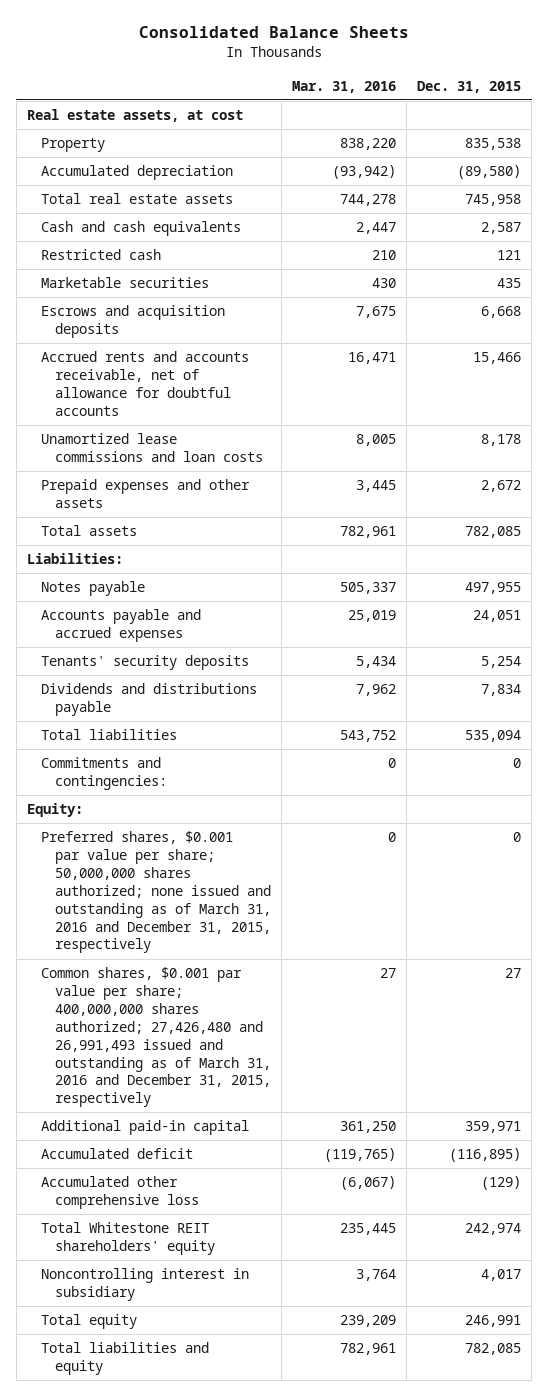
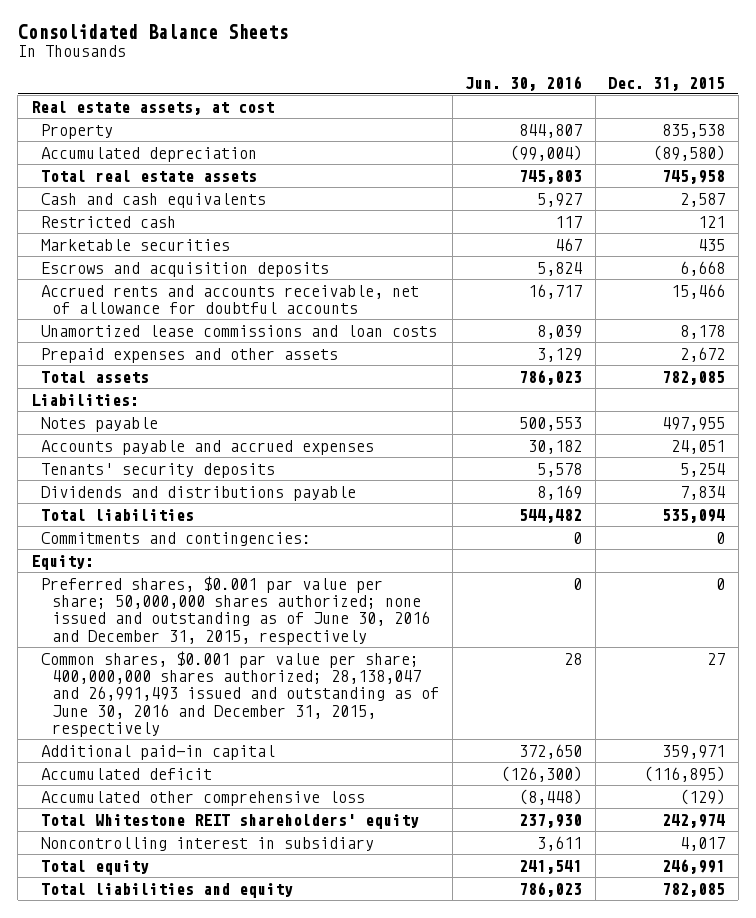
- | Mar. 31, 2016 | Dec. 31, 2015
+ | Jun. 30, 2016 | Dec. 31, 2015
- Preferred shares, $0.001 par value per share; 50,000,000 shares authorized; none issued and outstanding as of March 31, 2016 and December 31, 2015, respectively | 0 | 0
- Common shares, $0.001 par value per share; 400,000,000 shares authorized; 27,426,480 and 26,991,493 issued and outstanding as of March 31, 2016 and December 31, 2015, respectively | 27 | 27
+ Preferred shares, $0.001 par value per share; 50,000,000 shares authorized; none issued and outstanding as of June 30, 2016 and December 31, 2015, respectively | 0 | 0
+ Common shares, $0.001 par value per share; 400,000,000 shares authorized; 28,138,047 and 26,991,493 issued and outstanding as of June 30, 2016 and December 31, 2015, respectively | 28 | 27

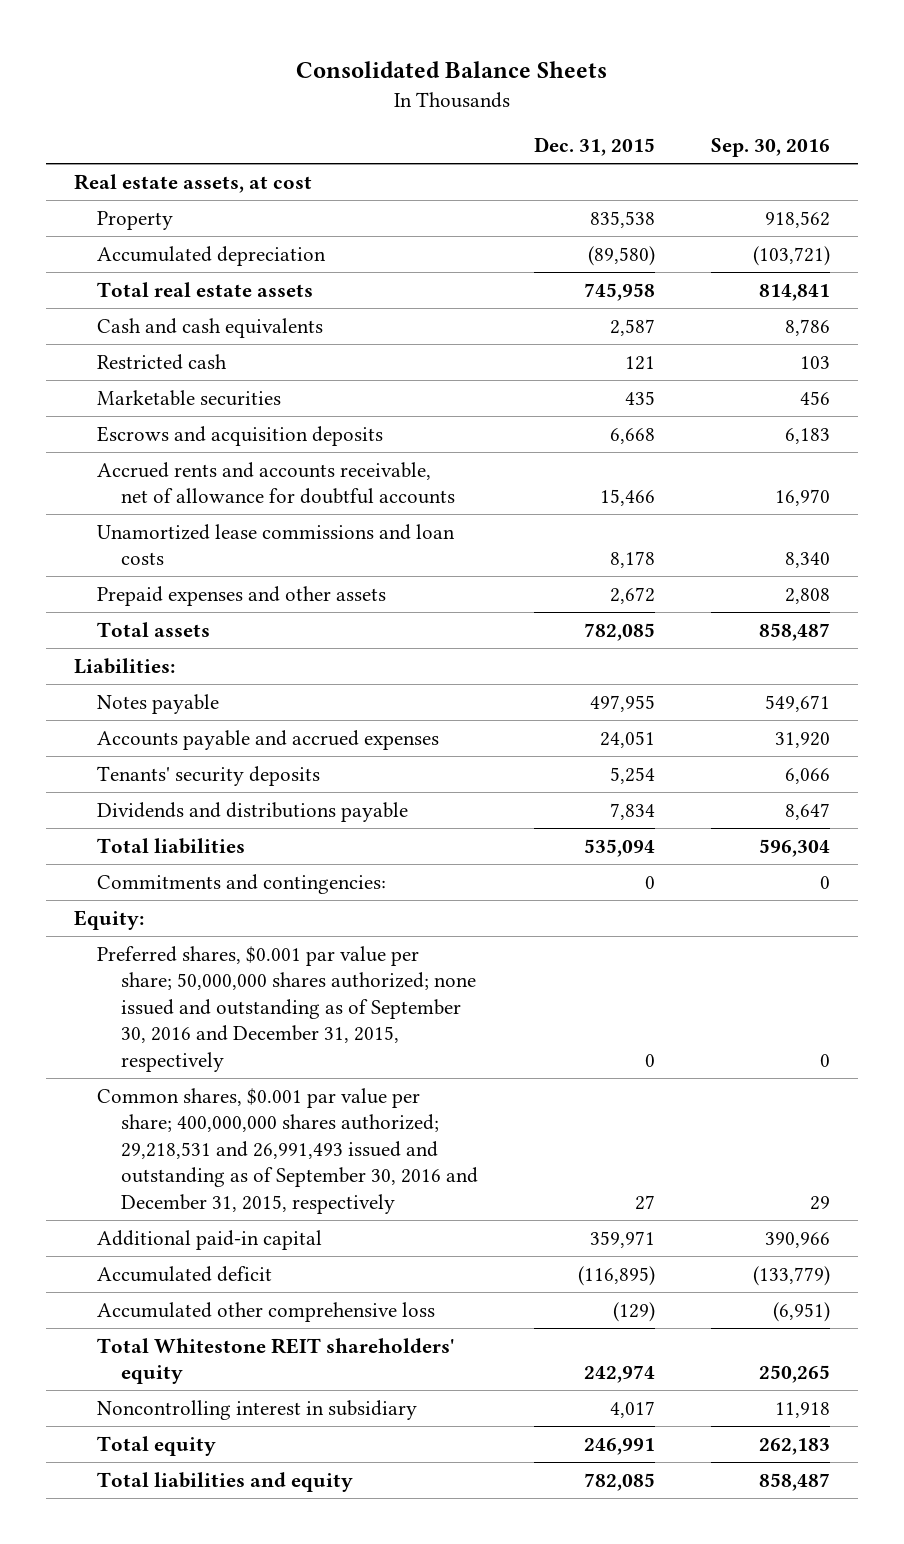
- | Jun. 30, 2016 | Dec. 31, 2015
+ | Dec. 31, 2015 | Sep. 30, 2016
- Preferred shares, $0.001 par value per share; 50,000,000 shares authorized; none issued and outstanding as of June 30, 2016 and December 31, 2015, respectively | 0 | 0
- Common shares, $0.001 par value per share; 400,000,000 shares authorized; 28,138,047 and 26,991,493 issued and outstanding as of June 30, 2016 and December 31, 2015, respectively | 28 | 27
+ Preferred shares, $0.001 par value per share; 50,000,000 shares authorized; none issued and outstanding as of September 30, 2016 and December 31, 2015, respectively | 0 | 0
+ Common shares, $0.001 par value per share; 400,000,000 shares authorized; 29,218,531 and 26,991,493 issued and outstanding as of September 30, 2016 and December 31, 2015, respectively | 27 | 29

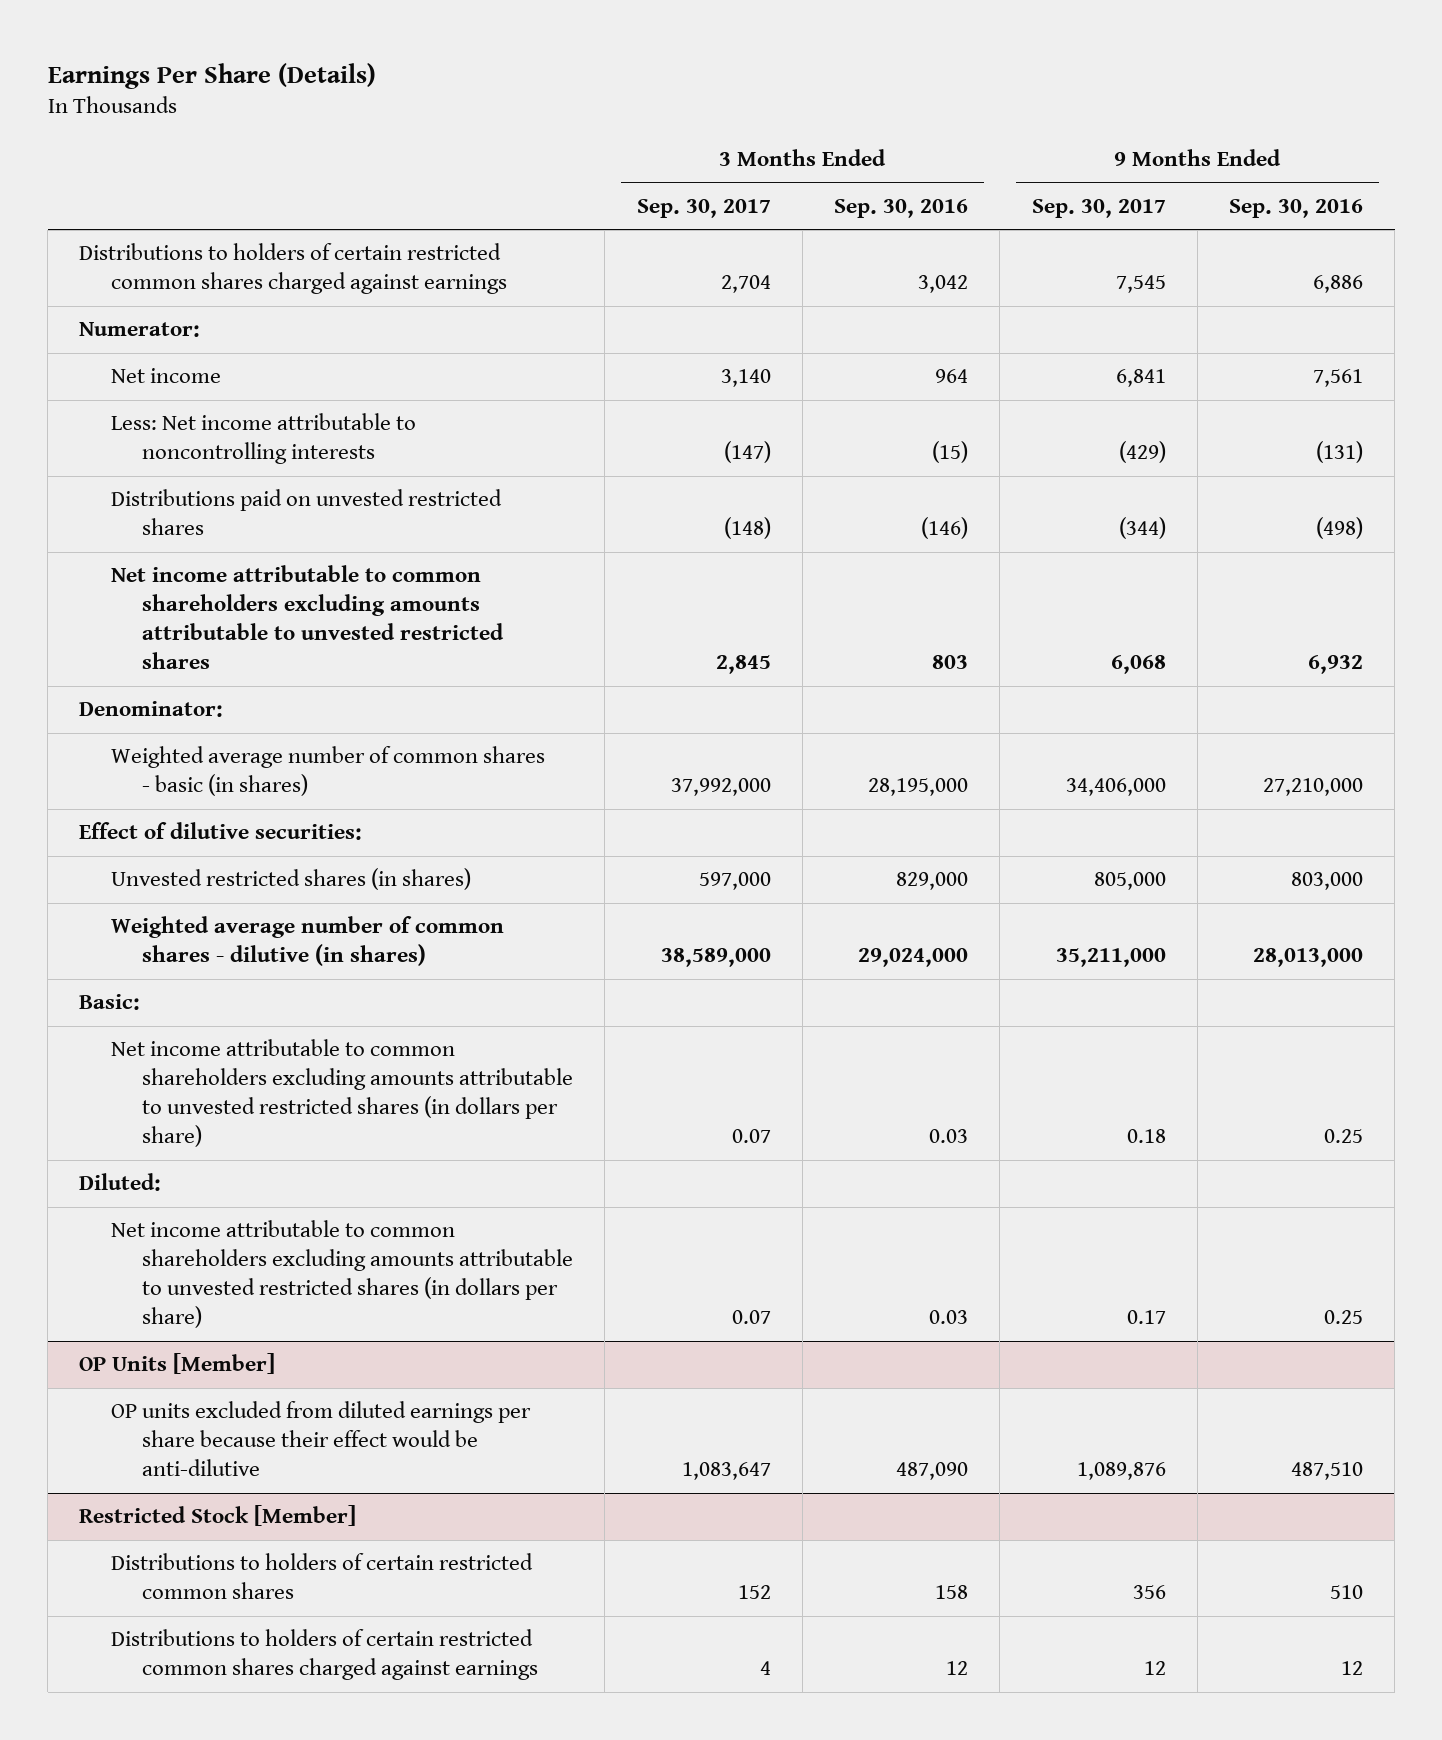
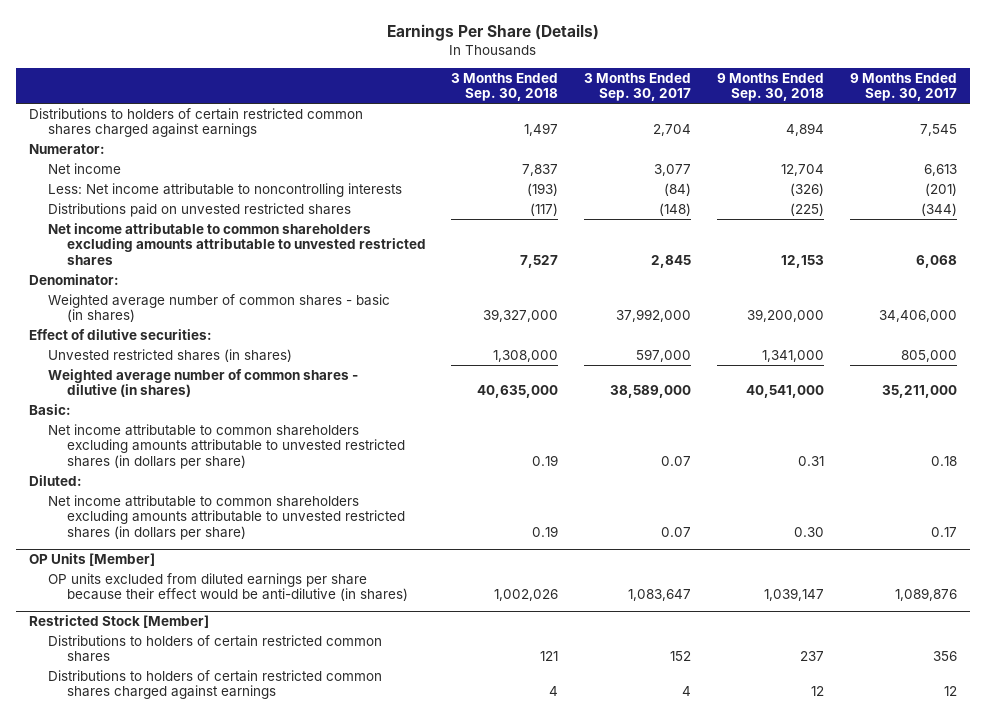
- | 3 Months Ended Sep. 30, 2017 | 3 Months Ended Sep. 30, 2016 | 9 Months Ended Sep. 30, 2017 | 9 Months Ended Sep. 30, 2016
+ | 3 Months Ended Sep. 30, 2018 | 3 Months Ended Sep. 30, 2017 | 9 Months Ended Sep. 30, 2018 | 9 Months Ended Sep. 30, 2017
- Net income | 3,140 | 964 | 6,841 | 7,561
- Less: Net income attributable to noncontrolling interests | (147) | (15) | (429) | (131)
+ Net income | 7,837 | 3,077 | 12,704 | 6,613
+ Less: Net income attributable to noncontrolling interests | (193) | (84) | (326) | (201)
@ OP Units [Member]
- OP units excluded from diluted earnings per share because their effect would be anti-dilutive | 1,083,647 | 487,090 | 1,089,876 | 487,510
+ OP units excluded from diluted earnings per share because their effect would be anti-dilutive (in shares) | 1,002,026 | 1,083,647 | 1,039,147 | 1,089,876

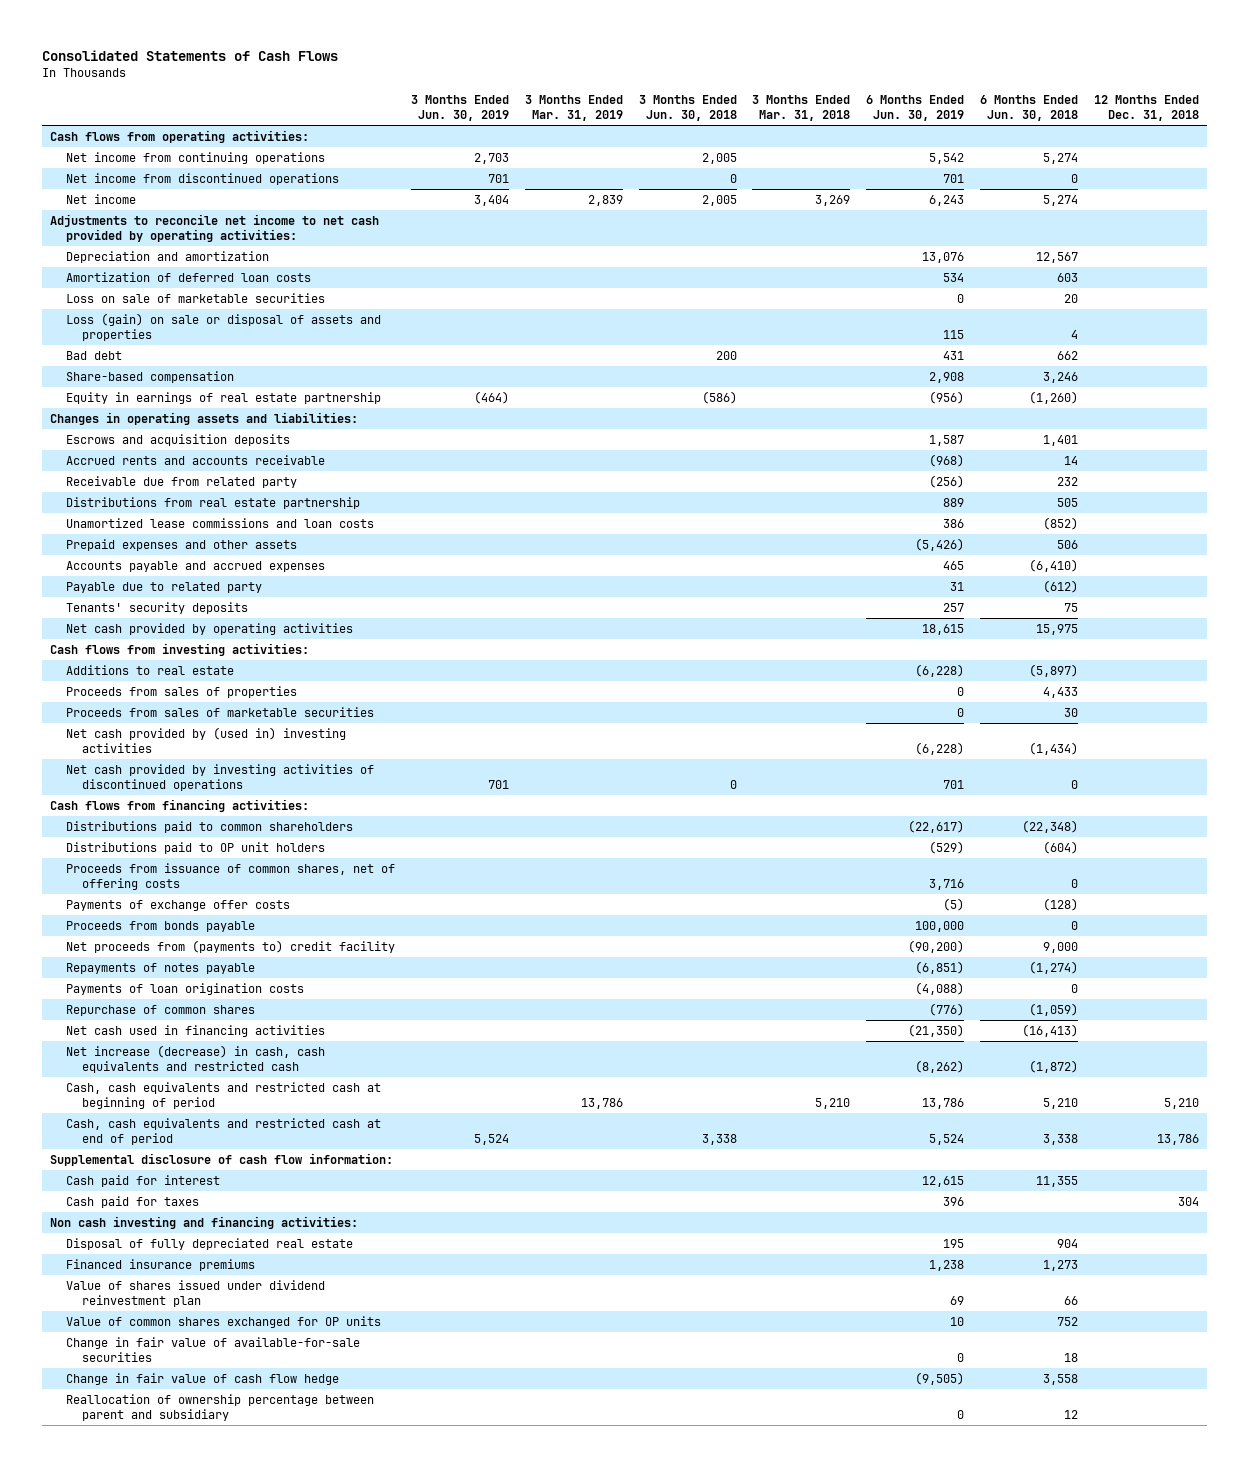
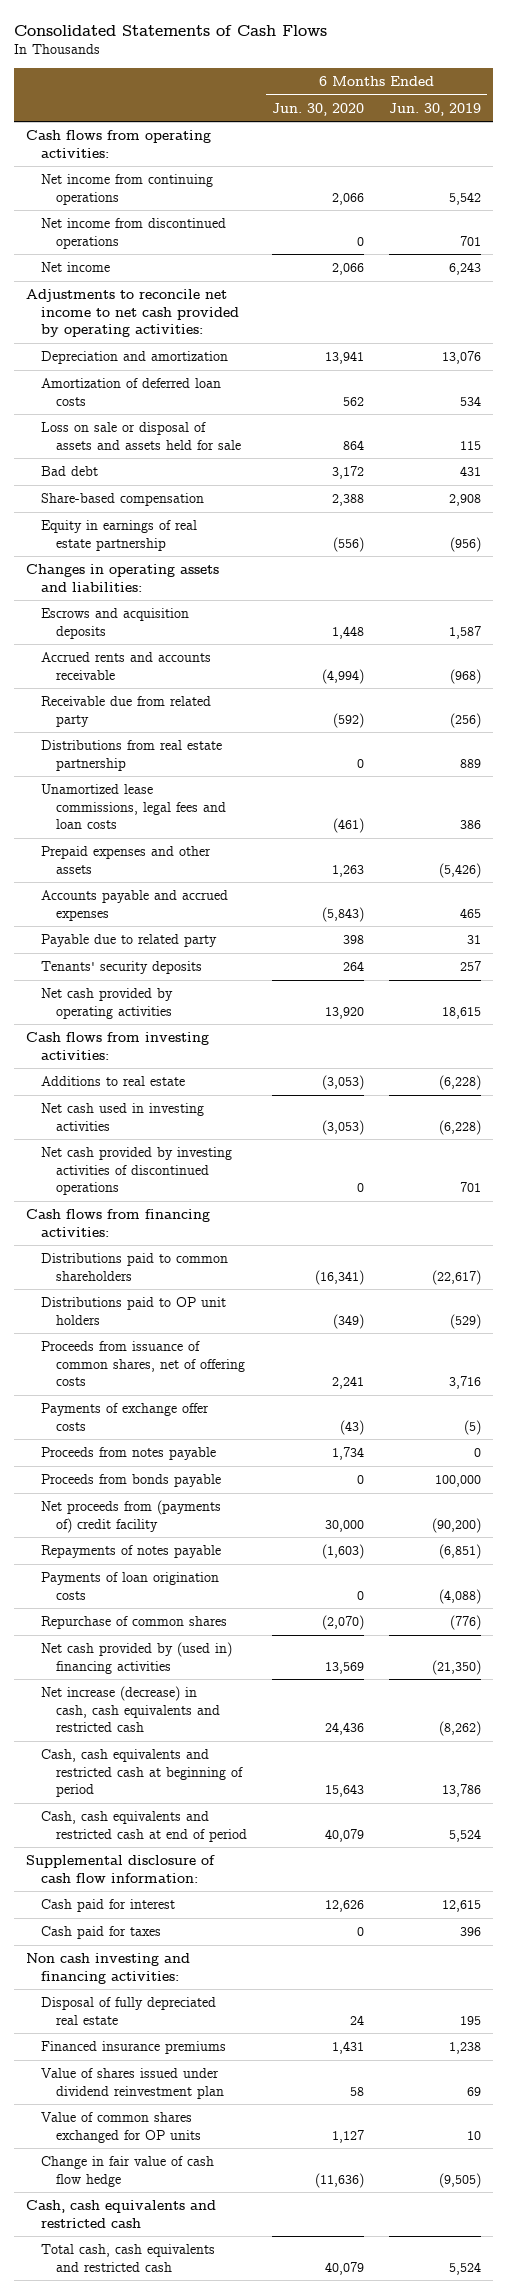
- | 3 Months Ended Jun. 30, 2019 | 3 Months Ended Mar. 31, 2019 | 3 Months Ended Jun. 30, 2018 | 3 Months Ended Mar. 31, 2018 | 6 Months Ended Jun. 30, 2019 | 6 Months Ended Jun. 30, 2018 | 12 Months Ended Dec. 31, 2018
+ | 6 Months Ended Jun. 30, 2020 | 6 Months Ended Jun. 30, 2019
- Loss on sale of marketable securities | | | | | 0 | 20 |
- Loss (gain) on sale or disposal of assets and properties | | | | | 115 | 4 |
+ Loss on sale or disposal of assets and assets held for sale | 864 | 115
- Unamortized lease commissions and loan costs | | | | | 386 | (852) |
+ Unamortized lease commissions, legal fees and loan costs | (461) | 386
- Proceeds from sales of properties | | | | | 0 | 4,433 |
- Proceeds from sales of marketable securities | | | | | 0 | 30 |
- Net cash provided by (used in) investing activities | | | | | (6,228) | (1,434) |
+ Net cash used in investing activities | (3,053) | (6,228)
+ Proceeds from notes payable | 1,734 | 0
- Net proceeds from (payments to) credit facility | | | | | (90,200) | 9,000 |
+ Net proceeds from (payments of) credit facility | 30,000 | (90,200)
- Net cash used in financing activities | | | | | (21,350) | (16,413) |
+ Net cash provided by (used in) financing activities | 13,569 | (21,350)
- Change in fair value of available-for-sale securities | | | | | 0 | 18 |
- Reallocation of ownership percentage between parent and subsidiary | | | | | 0 | 12 |
+ Cash, cash equivalents and restricted cash
+ Total cash, cash equivalents and restricted cash | 40,079 | 5,524

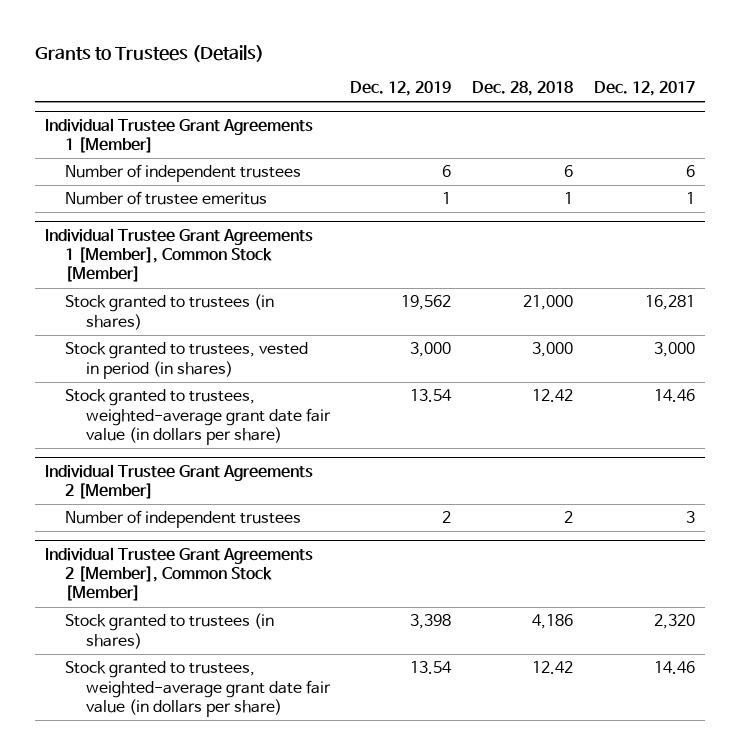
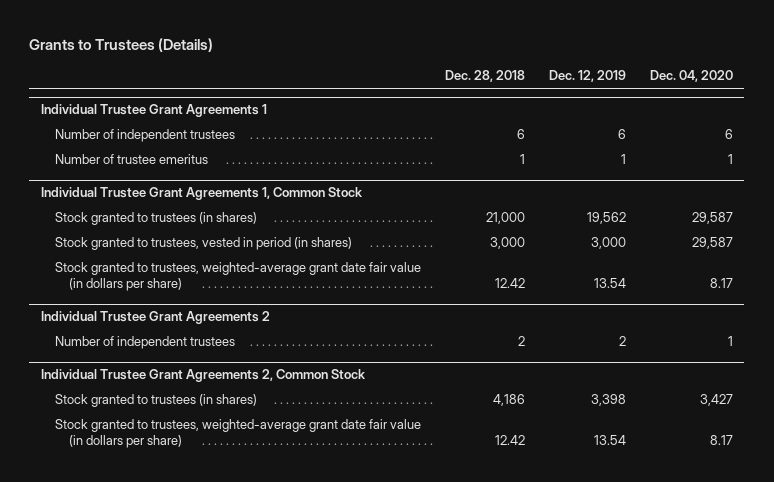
- | Dec. 12, 2019 | Dec. 28, 2018 | Dec. 12, 2017
+ | Dec. 28, 2018 | Dec. 12, 2019 | Dec. 04, 2020
- Individual Trustee Grant Agreements 1 [Member]
+ Individual Trustee Grant Agreements 1
- Individual Trustee Grant Agreements 1 [Member], Common Stock [Member]
+ Individual Trustee Grant Agreements 1, Common Stock
- Individual Trustee Grant Agreements 2 [Member]
+ Individual Trustee Grant Agreements 2
- Individual Trustee Grant Agreements 2 [Member], Common Stock [Member]
+ Individual Trustee Grant Agreements 2, Common Stock

